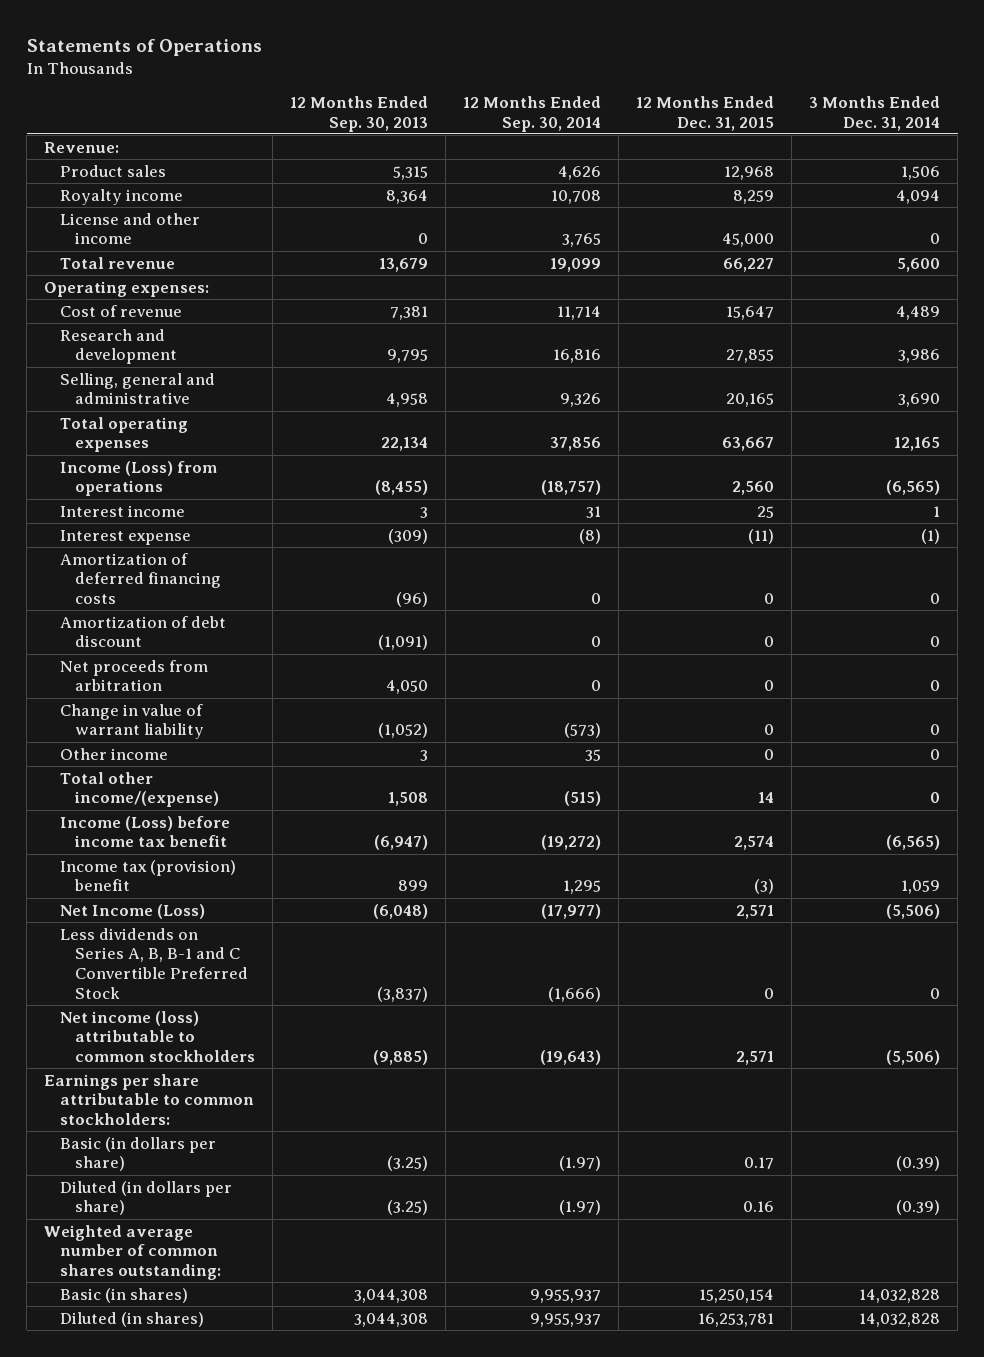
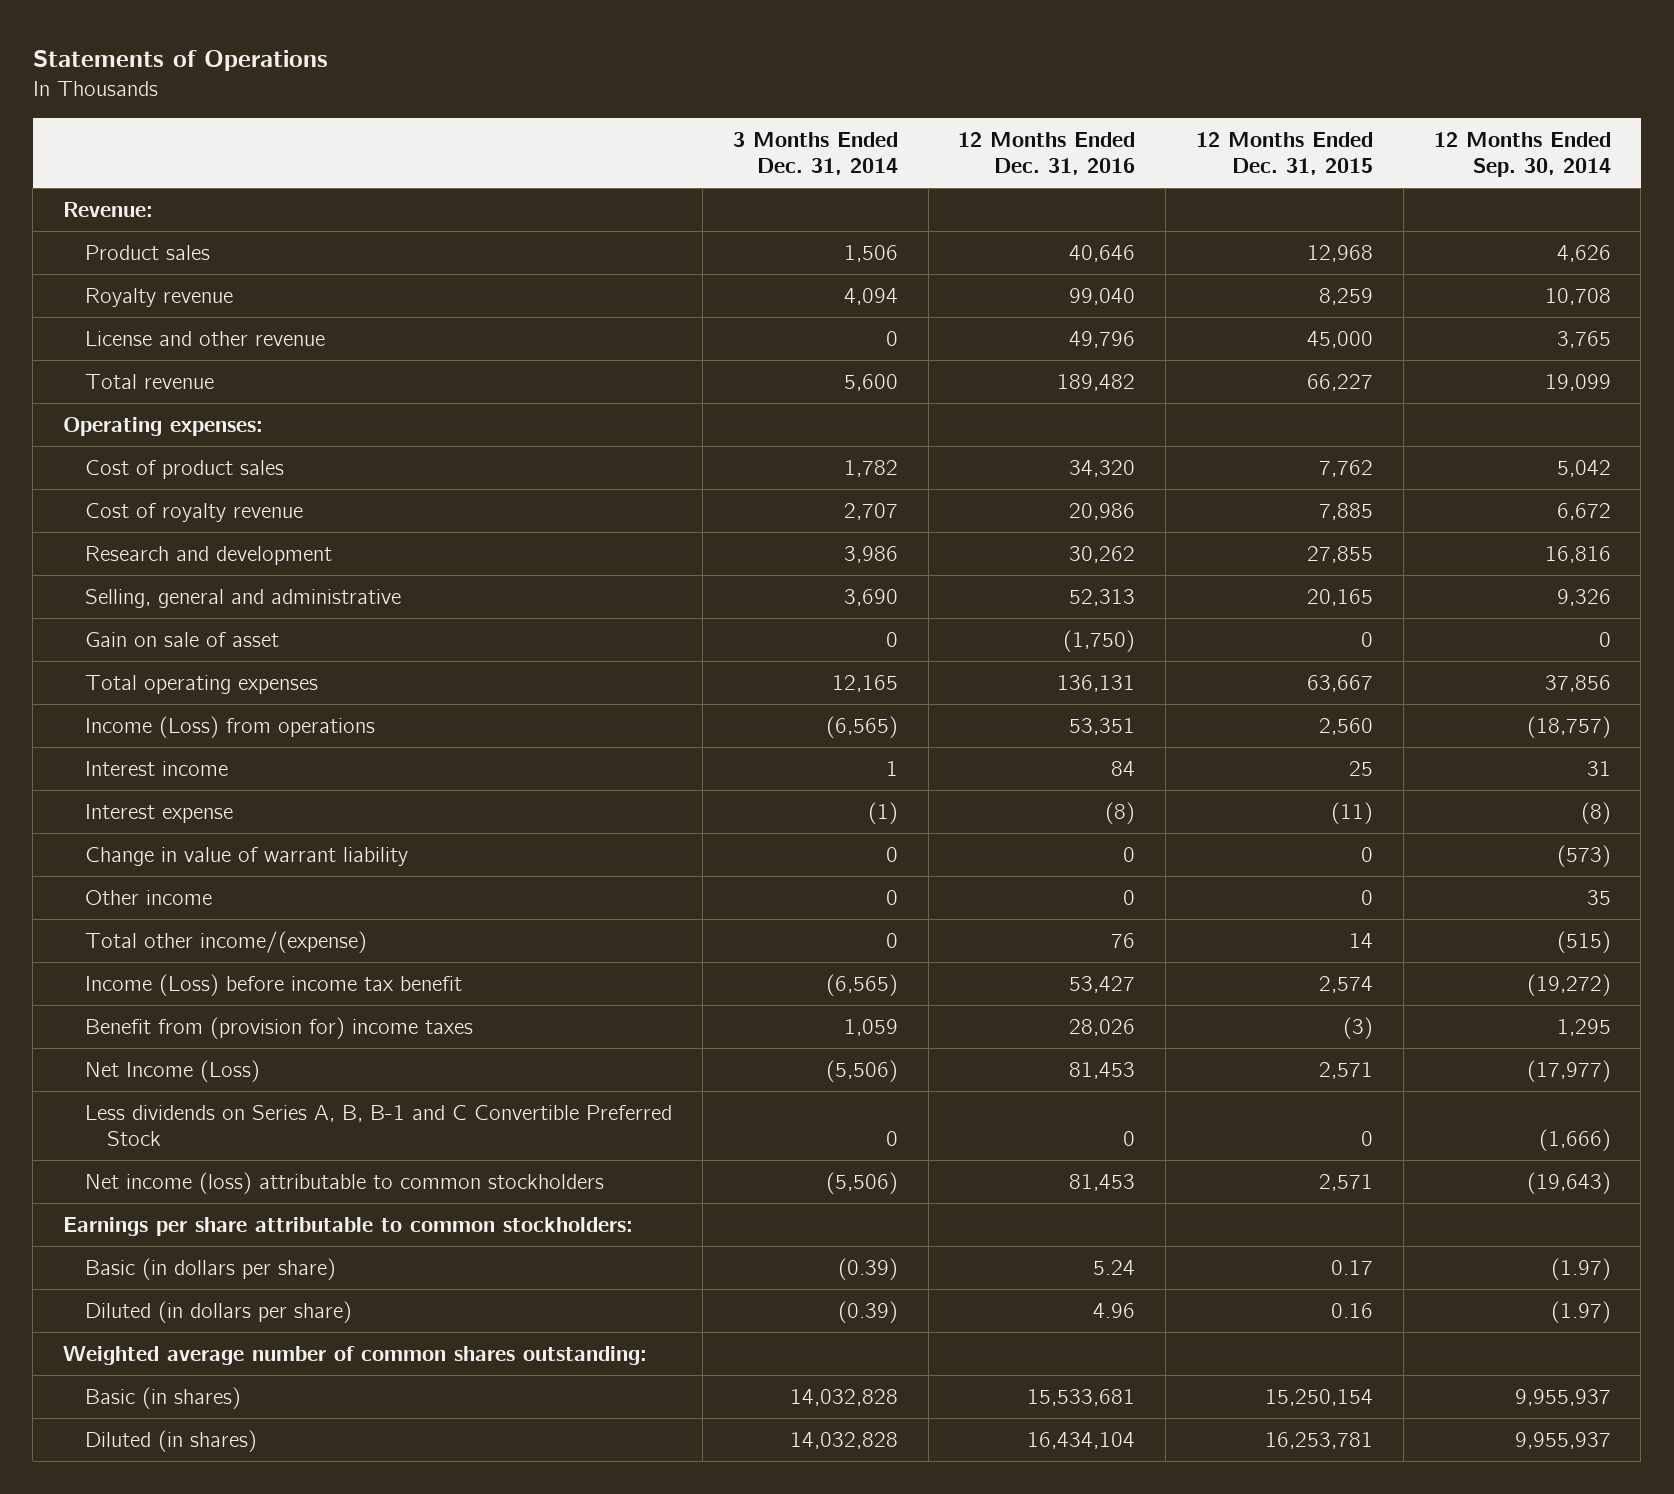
- | 12 Months Ended Sep. 30, 2013 | 12 Months Ended Sep. 30, 2014 | 12 Months Ended Dec. 31, 2015 | 3 Months Ended Dec. 31, 2014
+ | 3 Months Ended Dec. 31, 2014 | 12 Months Ended Dec. 31, 2016 | 12 Months Ended Dec. 31, 2015 | 12 Months Ended Sep. 30, 2014
- Royalty income | 8,364 | 10,708 | 8,259 | 4,094
- License and other income | 0 | 3,765 | 45,000 | 0
+ Royalty revenue | 4,094 | 99,040 | 8,259 | 10,708
+ License and other revenue | 0 | 49,796 | 45,000 | 3,765
- Cost of revenue | 7,381 | 11,714 | 15,647 | 4,489
+ Cost of product sales | 1,782 | 34,320 | 7,762 | 5,042
+ Cost of royalty revenue | 2,707 | 20,986 | 7,885 | 6,672
+ Gain on sale of asset | 0 | (1,750) | 0 | 0
- Amortization of deferred financing costs | (96) | 0 | 0 | 0
- Amortization of debt discount | (1,091) | 0 | 0 | 0
- Net proceeds from arbitration | 4,050 | 0 | 0 | 0
- Income tax (provision) benefit | 899 | 1,295 | (3) | 1,059
+ Benefit from (provision for) income taxes | 1,059 | 28,026 | (3) | 1,295

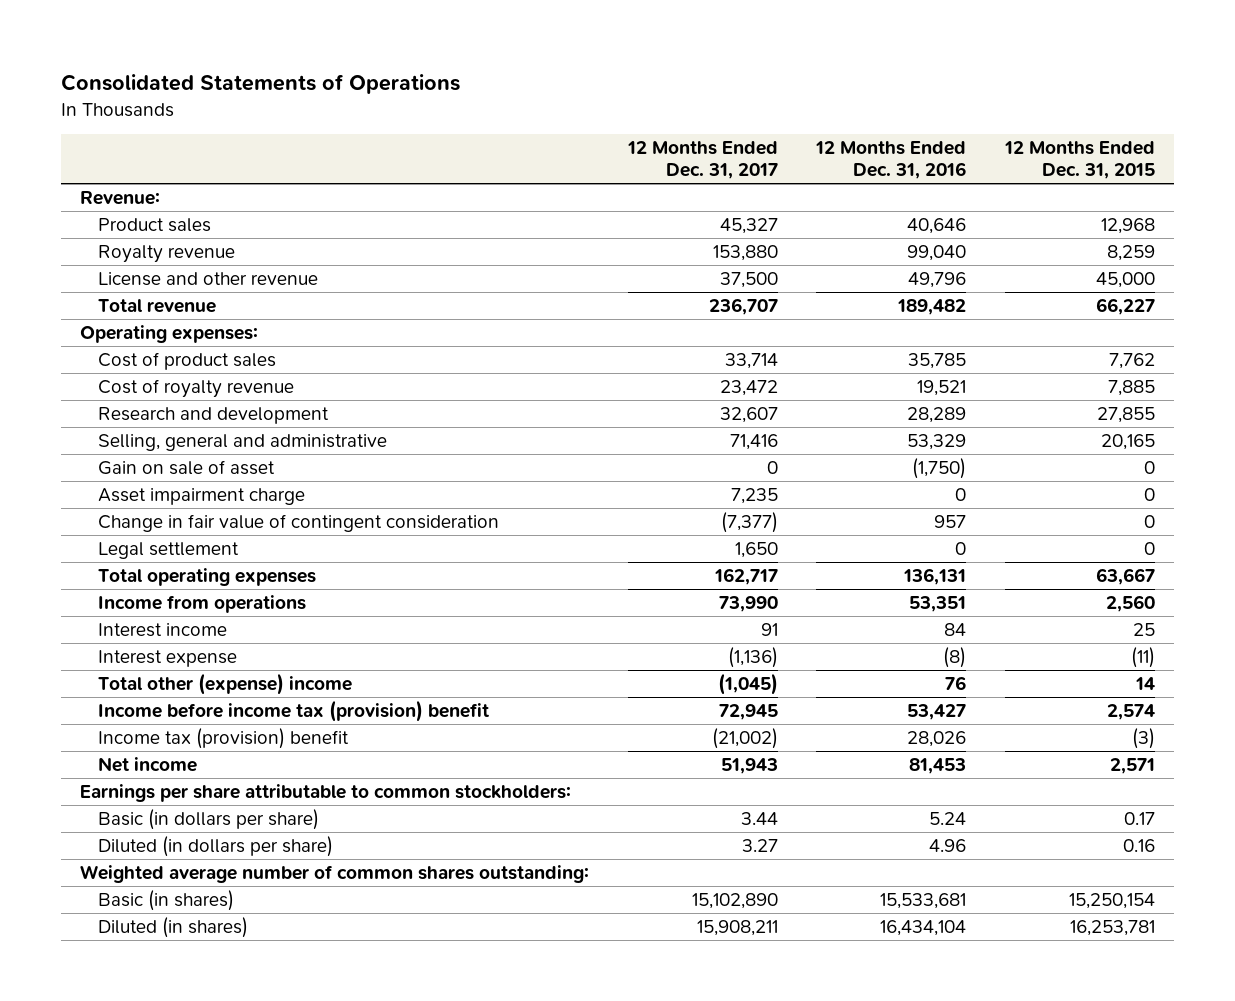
- Statements of Operations
+ Consolidated Statements of Operations
- | 3 Months Ended Dec. 31, 2014 | 12 Months Ended Dec. 31, 2016 | 12 Months Ended Dec. 31, 2015 | 12 Months Ended Sep. 30, 2014
+ | 12 Months Ended Dec. 31, 2017 | 12 Months Ended Dec. 31, 2016 | 12 Months Ended Dec. 31, 2015
- Cost of product sales | 1,782 | 34,320 | 7,762 | 5,042
- Cost of royalty revenue | 2,707 | 20,986 | 7,885 | 6,672
- Research and development | 3,986 | 30,262 | 27,855 | 16,816
- Selling, general and administrative | 3,690 | 52,313 | 20,165 | 9,326
+ Cost of product sales | 33,714 | 35,785 | 7,762
+ Cost of royalty revenue | 23,472 | 19,521 | 7,885
+ Research and development | 32,607 | 28,289 | 27,855
+ Selling, general and administrative | 71,416 | 53,329 | 20,165
+ Asset impairment charge | 7,235 | 0 | 0
+ Change in fair value of contingent consideration | (7,377) | 957 | 0
+ Legal settlement | 1,650 | 0 | 0
- Income (Loss) from operations | (6,565) | 53,351 | 2,560 | (18,757)
+ Income from operations | 73,990 | 53,351 | 2,560
- Change in value of warrant liability | 0 | 0 | 0 | (573)
- Other income | 0 | 0 | 0 | 35
- Total other income/(expense) | 0 | 76 | 14 | (515)
- Income (Loss) before income tax benefit | (6,565) | 53,427 | 2,574 | (19,272)
- Benefit from (provision for) income taxes | 1,059 | 28,026 | (3) | 1,295
- Net Income (Loss) | (5,506) | 81,453 | 2,571 | (17,977)
- Less dividends on Series A, B, B-1 and C Convertible Preferred Stock | 0 | 0 | 0 | (1,666)
- Net income (loss) attributable to common stockholders | (5,506) | 81,453 | 2,571 | (19,643)
+ Total other (expense) income | (1,045) | 76 | 14
+ Income before income tax (provision) benefit | 72,945 | 53,427 | 2,574
+ Income tax (provision) benefit | (21,002) | 28,026 | (3)
+ Net income | 51,943 | 81,453 | 2,571

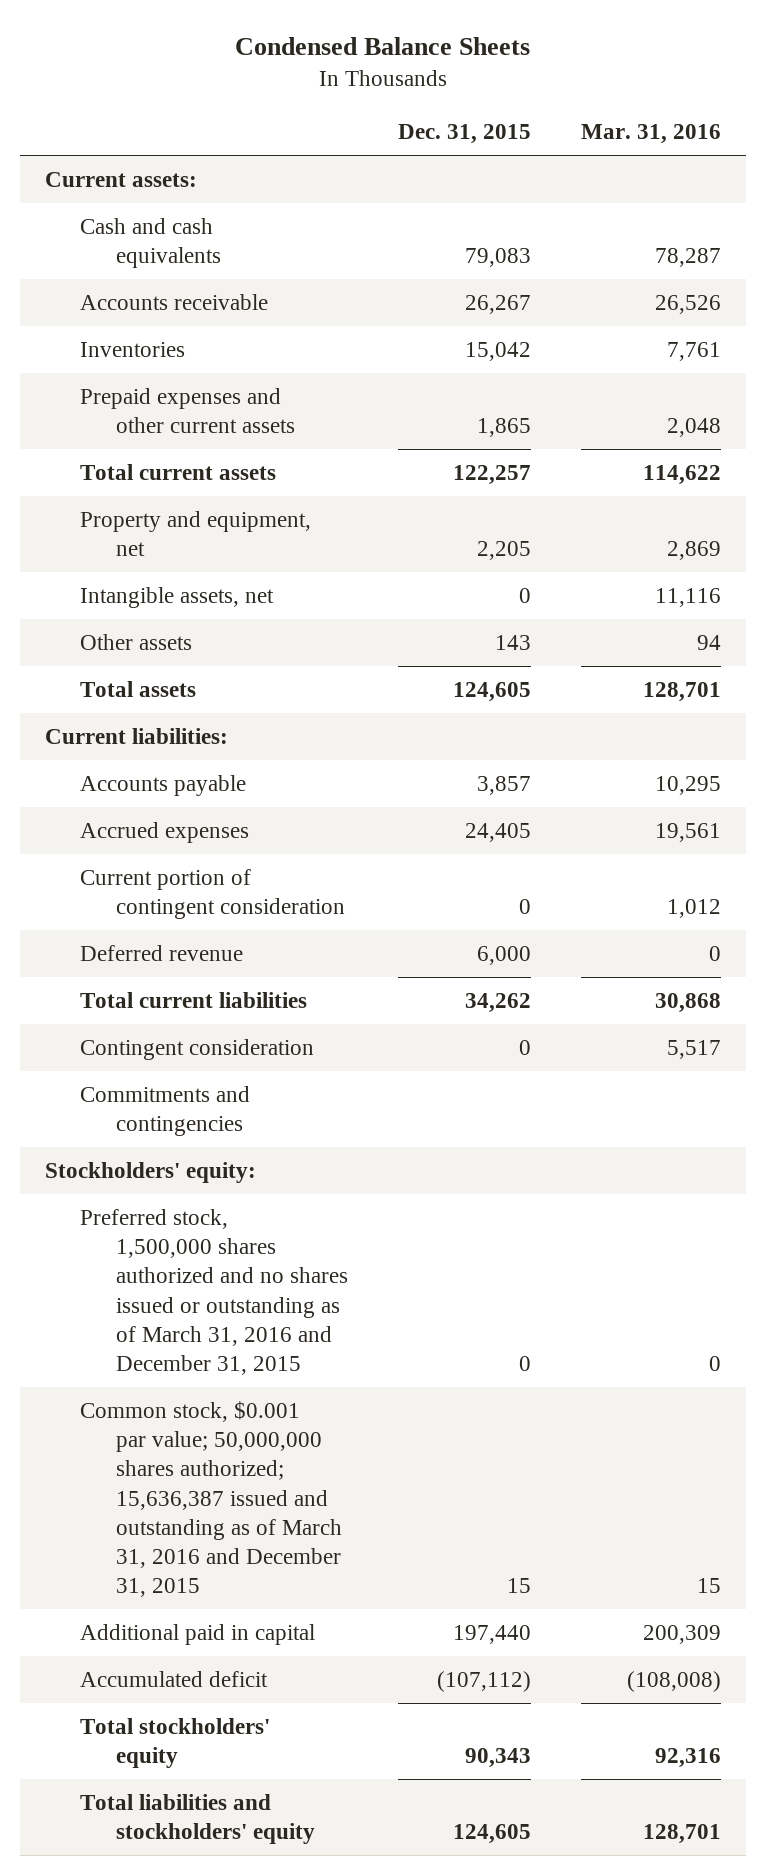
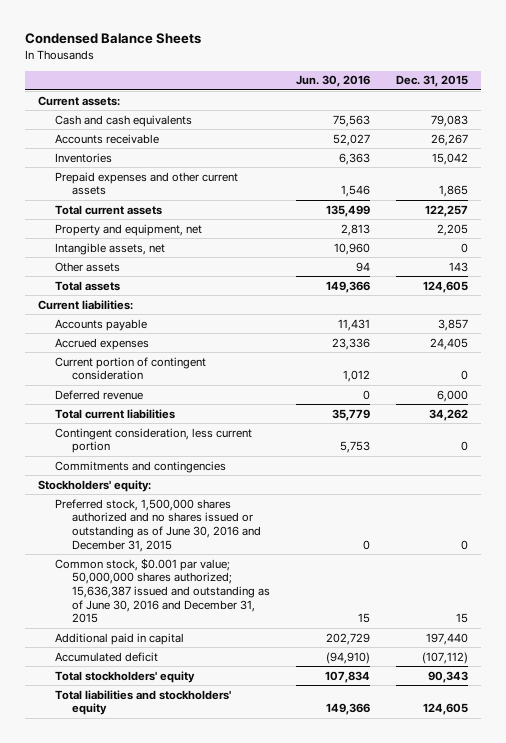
- | Dec. 31, 2015 | Mar. 31, 2016
+ | Jun. 30, 2016 | Dec. 31, 2015
- Contingent consideration | 0 | 5,517
+ Contingent consideration, less current portion | 5,753 | 0
- Preferred stock, 1,500,000 shares authorized and no shares issued or outstanding as of March 31, 2016 and December 31, 2015 | 0 | 0
- Common stock, $0.001 par value; 50,000,000 shares authorized; 15,636,387 issued and outstanding as of March 31, 2016 and December 31, 2015 | 15 | 15
+ Preferred stock, 1,500,000 shares authorized and no shares issued or outstanding as of June 30, 2016 and December 31, 2015 | 0 | 0
+ Common stock, $0.001 par value; 50,000,000 shares authorized; 15,636,387 issued and outstanding as of June 30, 2016 and December 31, 2015 | 15 | 15

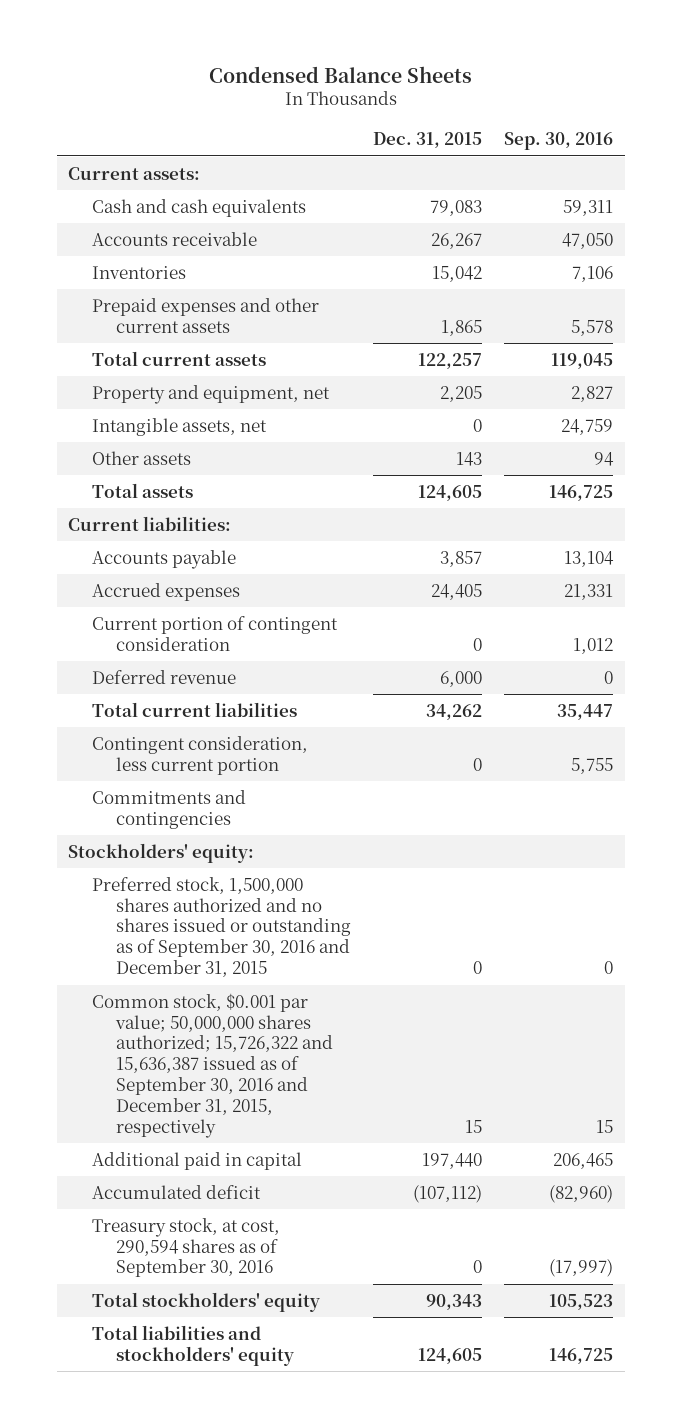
- | Jun. 30, 2016 | Dec. 31, 2015
+ | Dec. 31, 2015 | Sep. 30, 2016
- Preferred stock, 1,500,000 shares authorized and no shares issued or outstanding as of June 30, 2016 and December 31, 2015 | 0 | 0
- Common stock, $0.001 par value; 50,000,000 shares authorized; 15,636,387 issued and outstanding as of June 30, 2016 and December 31, 2015 | 15 | 15
+ Preferred stock, 1,500,000 shares authorized and no shares issued or outstanding as of September 30, 2016 and December 31, 2015 | 0 | 0
+ Common stock, $0.001 par value; 50,000,000 shares authorized; 15,726,322 and 15,636,387 issued as of September 30, 2016 and December 31, 2015, respectively | 15 | 15
+ Treasury stock, at cost, 290,594 shares as of September 30, 2016 | 0 | (17,997)

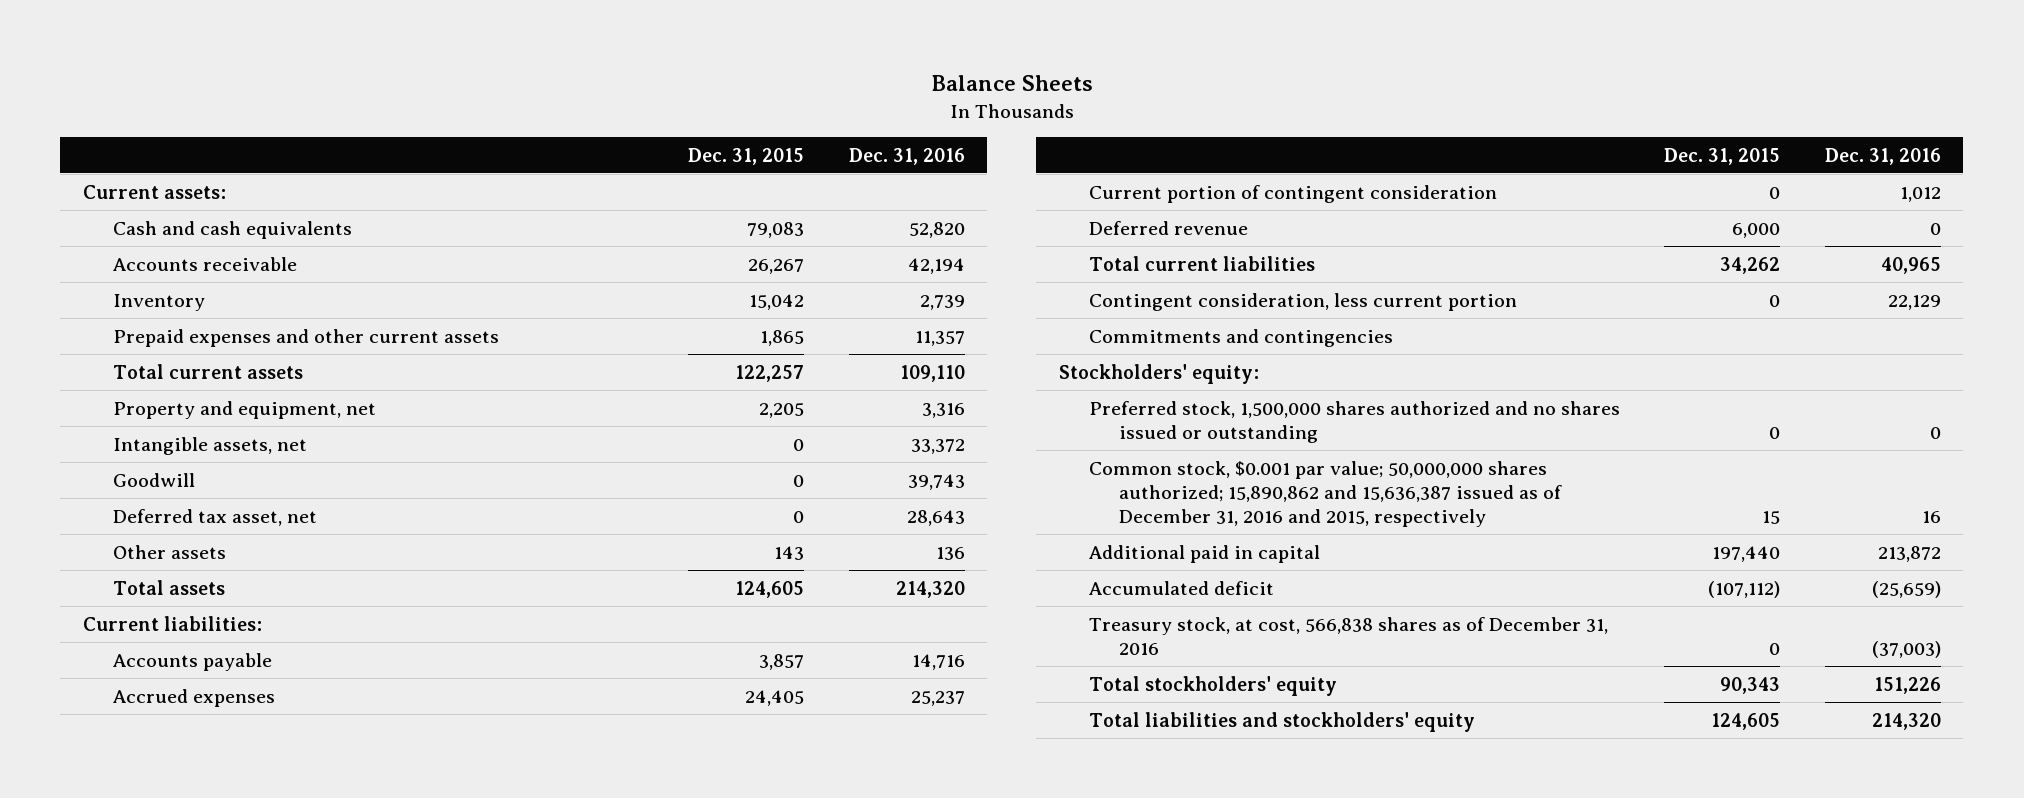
- Condensed Balance Sheets
+ Balance Sheets
- | Dec. 31, 2015 | Sep. 30, 2016
+ | Dec. 31, 2015 | Dec. 31, 2016
- Inventories | 15,042 | 7,106
+ Inventory | 15,042 | 2,739
+ Goodwill | 0 | 39,743
+ Deferred tax asset, net | 0 | 28,643
- Preferred stock, 1,500,000 shares authorized and no shares issued or outstanding as of September 30, 2016 and December 31, 2015 | 0 | 0
- Common stock, $0.001 par value; 50,000,000 shares authorized; 15,726,322 and 15,636,387 issued as of September 30, 2016 and December 31, 2015, respectively | 15 | 15
+ Preferred stock, 1,500,000 shares authorized and no shares issued or outstanding | 0 | 0
+ Common stock, $0.001 par value; 50,000,000 shares authorized; 15,890,862 and 15,636,387 issued as of December 31, 2016 and 2015, respectively | 15 | 16
- Treasury stock, at cost, 290,594 shares as of September 30, 2016 | 0 | (17,997)
+ Treasury stock, at cost, 566,838 shares as of December 31, 2016 | 0 | (37,003)

